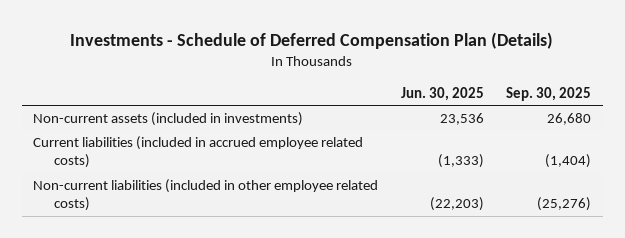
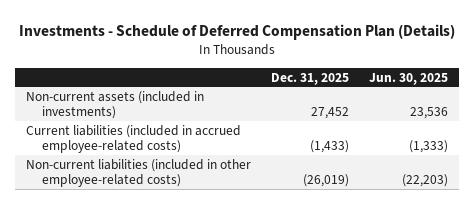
- | Jun. 30, 2025 | Sep. 30, 2025
+ | Dec. 31, 2025 | Jun. 30, 2025
- Current liabilities (included in accrued employee related costs) | (1,333) | (1,404)
- Non-current liabilities (included in other employee related costs) | (22,203) | (25,276)
+ Current liabilities (included in accrued employee-related costs) | (1,433) | (1,333)
+ Non-current liabilities (included in other employee-related costs) | (26,019) | (22,203)

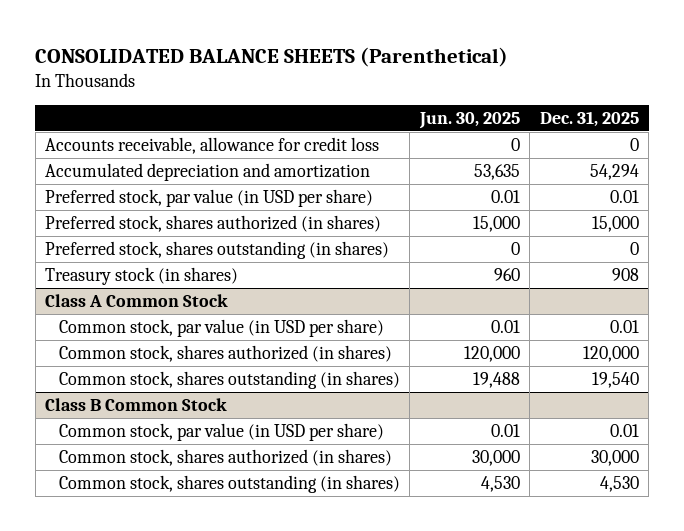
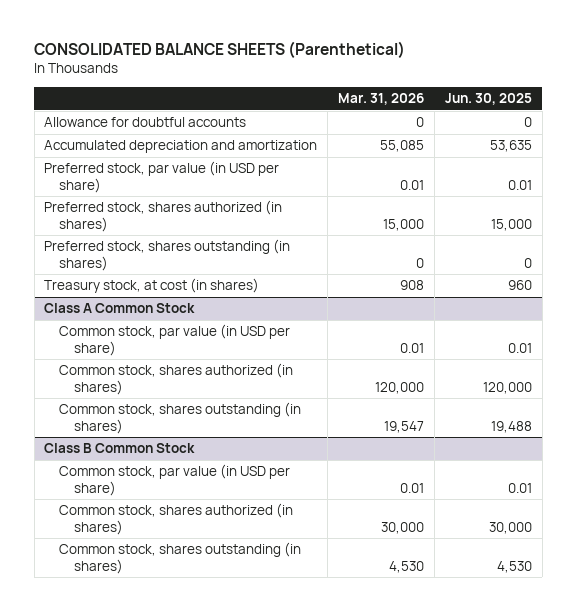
- | Jun. 30, 2025 | Dec. 31, 2025
+ | Mar. 31, 2026 | Jun. 30, 2025
- Accounts receivable, allowance for credit loss | 0 | 0
+ Allowance for doubtful accounts | 0 | 0
- Treasury stock (in shares) | 960 | 908
+ Treasury stock, at cost (in shares) | 908 | 960

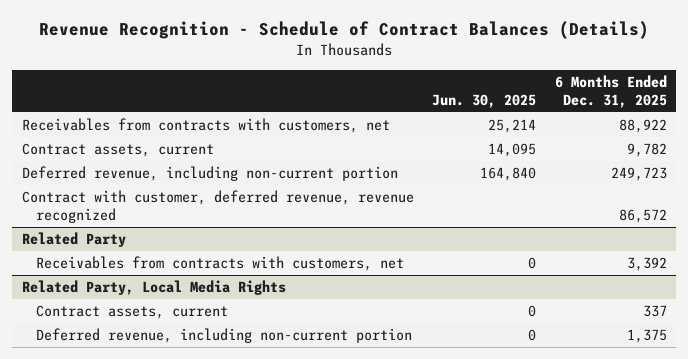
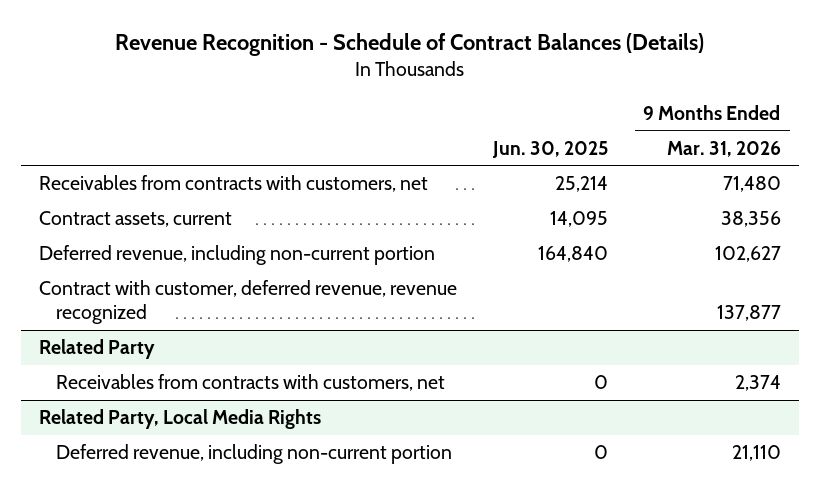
- | Jun. 30, 2025 | 6 Months Ended Dec. 31, 2025
+ | Jun. 30, 2025 | 9 Months Ended Mar. 31, 2026
@ Related Party, Local Media Rights
- Contract assets, current | 0 | 337

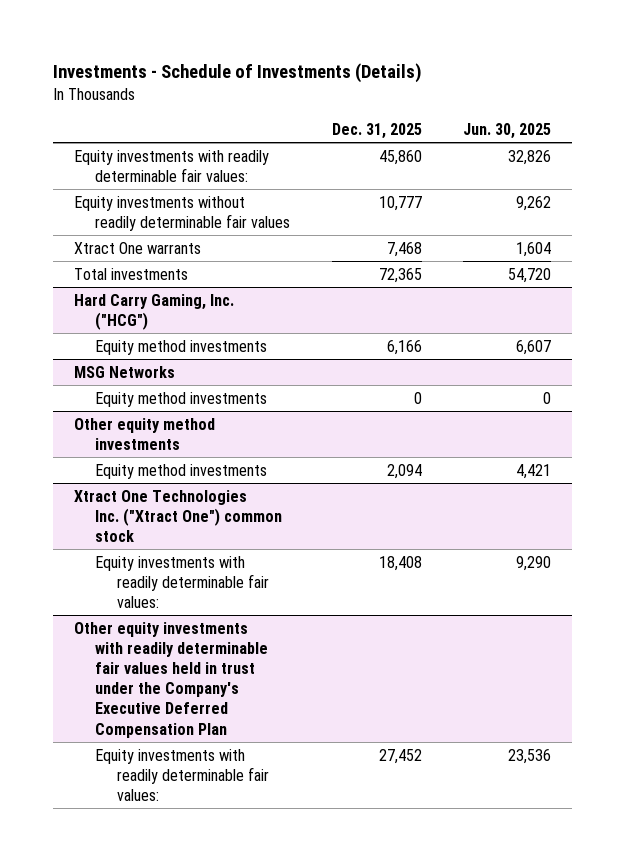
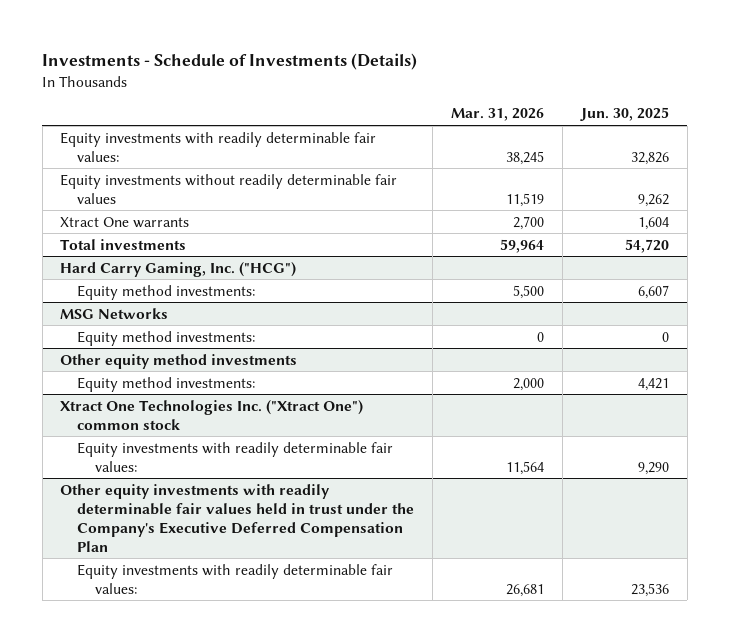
- | Dec. 31, 2025 | Jun. 30, 2025
+ | Mar. 31, 2026 | Jun. 30, 2025
@ Hard Carry Gaming, Inc. ("HCG")
- Equity method investments | 6,166 | 6,607
+ Equity method investments: | 5,500 | 6,607
@ MSG Networks
- Equity method investments | 0 | 0
+ Equity method investments: | 0 | 0
@ Other equity method investments
- Equity method investments | 2,094 | 4,421
+ Equity method investments: | 2,000 | 4,421

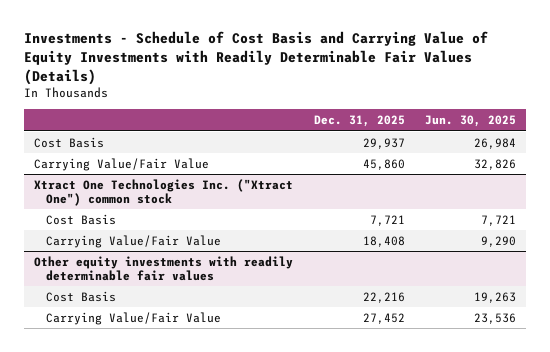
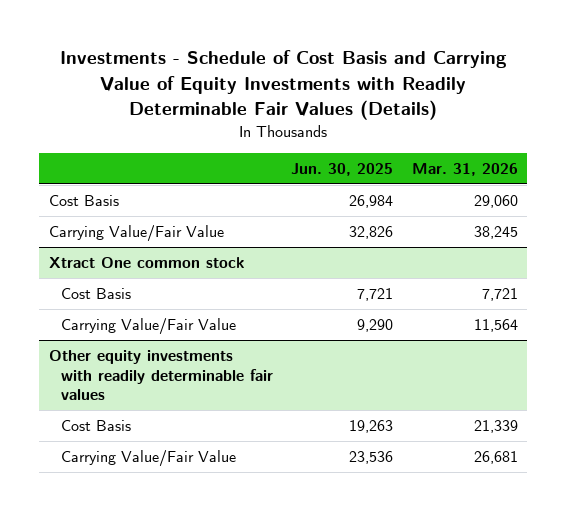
- | Dec. 31, 2025 | Jun. 30, 2025
+ | Jun. 30, 2025 | Mar. 31, 2026
- Xtract One Technologies Inc. ("Xtract One") common stock
+ Xtract One common stock

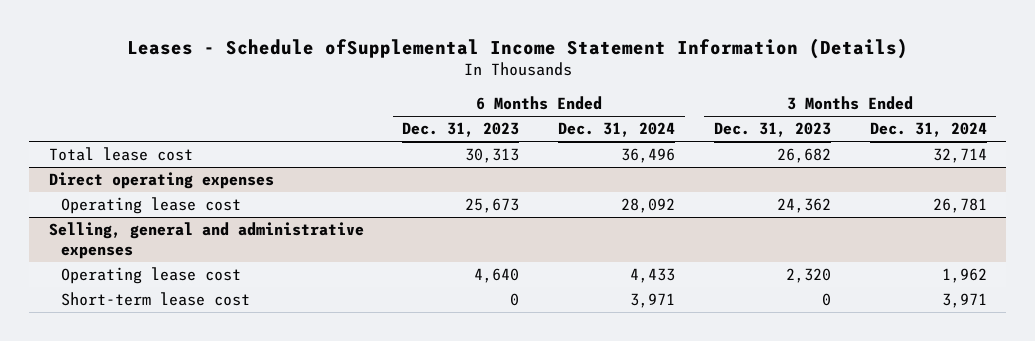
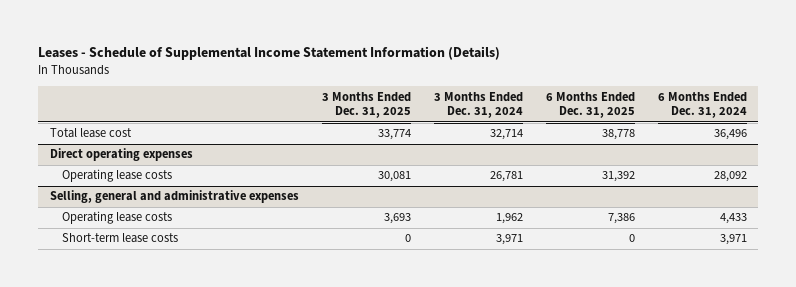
- Leases - Schedule ofSupplemental Income Statement Information (Details)
+ Leases - Schedule of Supplemental Income Statement Information (Details)
- | 6 Months Ended Dec. 31, 2023 | 6 Months Ended Dec. 31, 2024 | 3 Months Ended Dec. 31, 2023 | 3 Months Ended Dec. 31, 2024
+ | 3 Months Ended Dec. 31, 2025 | 3 Months Ended Dec. 31, 2024 | 6 Months Ended Dec. 31, 2025 | 6 Months Ended Dec. 31, 2024
@ Direct operating expenses
- Operating lease cost | 25,673 | 28,092 | 24,362 | 26,781
+ Operating lease costs | 30,081 | 26,781 | 31,392 | 28,092
@ Selling, general and administrative expenses
- Operating lease cost | 4,640 | 4,433 | 2,320 | 1,962
- Short-term lease cost | 0 | 3,971 | 0 | 3,971
+ Operating lease costs | 3,693 | 1,962 | 7,386 | 4,433
+ Short-term lease costs | 0 | 3,971 | 0 | 3,971

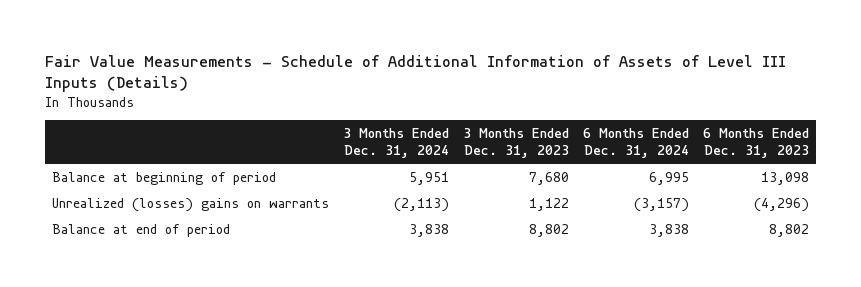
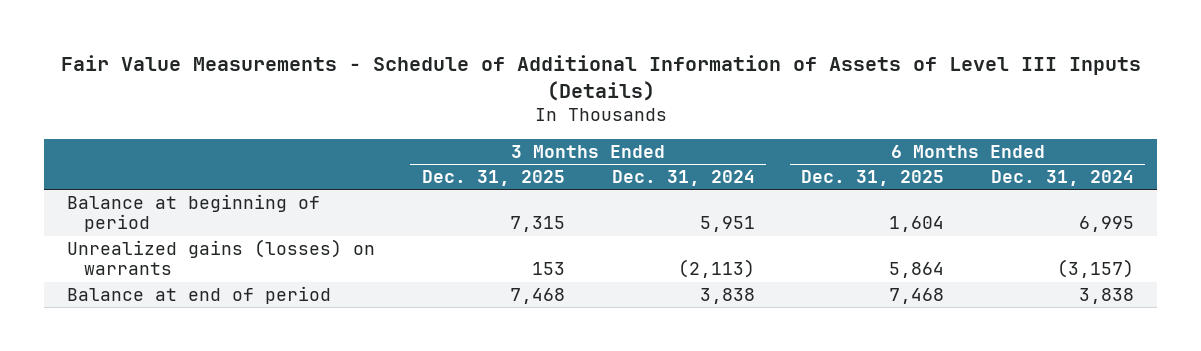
- | 3 Months Ended Dec. 31, 2024 | 3 Months Ended Dec. 31, 2023 | 6 Months Ended Dec. 31, 2024 | 6 Months Ended Dec. 31, 2023
+ | 3 Months Ended Dec. 31, 2025 | 3 Months Ended Dec. 31, 2024 | 6 Months Ended Dec. 31, 2025 | 6 Months Ended Dec. 31, 2024
- Unrealized (losses) gains on warrants | (2,113) | 1,122 | (3,157) | (4,296)
+ Unrealized gains (losses) on warrants | 153 | (2,113) | 5,864 | (3,157)

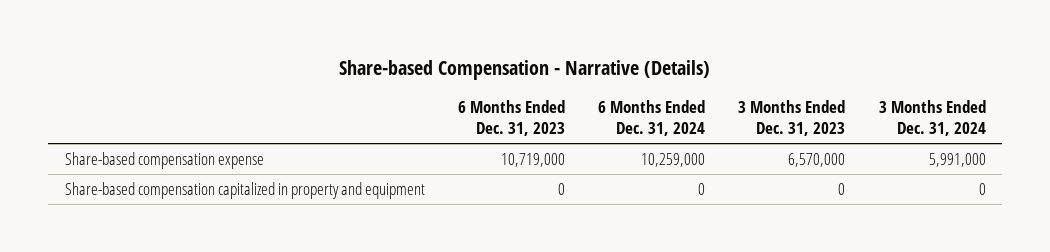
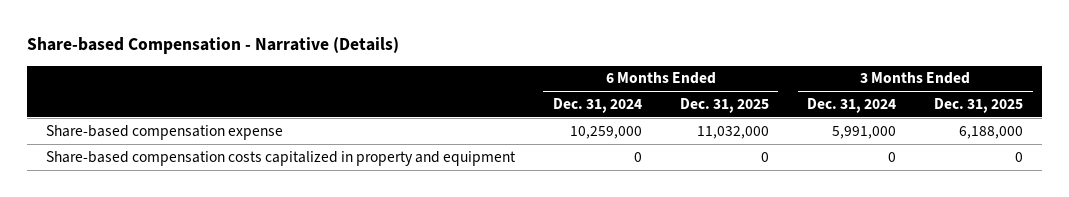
- | 6 Months Ended Dec. 31, 2023 | 6 Months Ended Dec. 31, 2024 | 3 Months Ended Dec. 31, 2023 | 3 Months Ended Dec. 31, 2024
+ | 6 Months Ended Dec. 31, 2024 | 6 Months Ended Dec. 31, 2025 | 3 Months Ended Dec. 31, 2024 | 3 Months Ended Dec. 31, 2025
- Share-based compensation capitalized in property and equipment | 0 | 0 | 0 | 0
+ Share-based compensation costs capitalized in property and equipment | 0 | 0 | 0 | 0

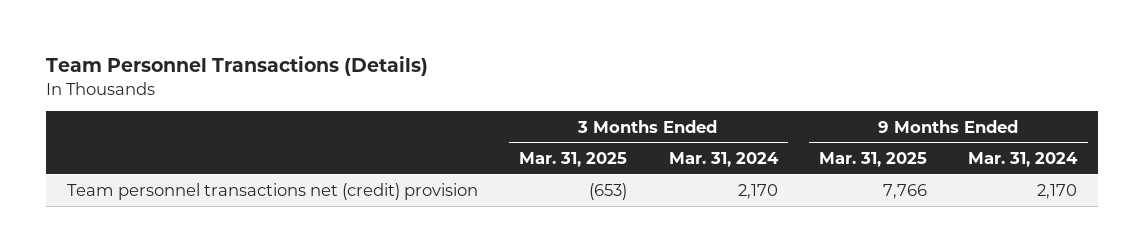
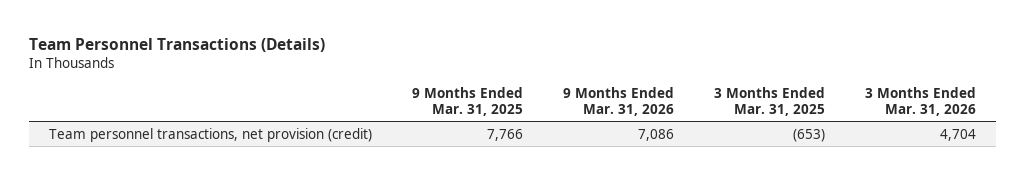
- | 3 Months Ended Mar. 31, 2025 | 3 Months Ended Mar. 31, 2024 | 9 Months Ended Mar. 31, 2025 | 9 Months Ended Mar. 31, 2024
+ | 9 Months Ended Mar. 31, 2025 | 9 Months Ended Mar. 31, 2026 | 3 Months Ended Mar. 31, 2025 | 3 Months Ended Mar. 31, 2026
- Team personnel transactions net (credit) provision | (653) | 2,170 | 7,766 | 2,170
+ Team personnel transactions, net provision (credit) | 7,766 | 7,086 | (653) | 4,704

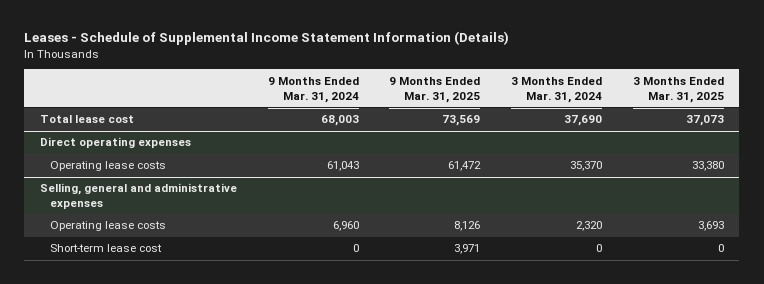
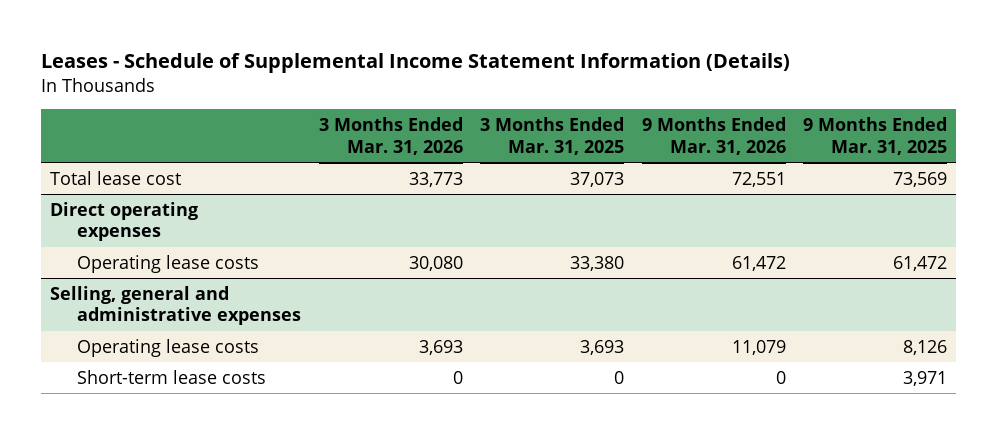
- | 9 Months Ended Mar. 31, 2024 | 9 Months Ended Mar. 31, 2025 | 3 Months Ended Mar. 31, 2024 | 3 Months Ended Mar. 31, 2025
+ | 3 Months Ended Mar. 31, 2026 | 3 Months Ended Mar. 31, 2025 | 9 Months Ended Mar. 31, 2026 | 9 Months Ended Mar. 31, 2025
@ Selling, general and administrative expenses
- Short-term lease cost | 0 | 3,971 | 0 | 0
+ Short-term lease costs | 0 | 0 | 0 | 3,971

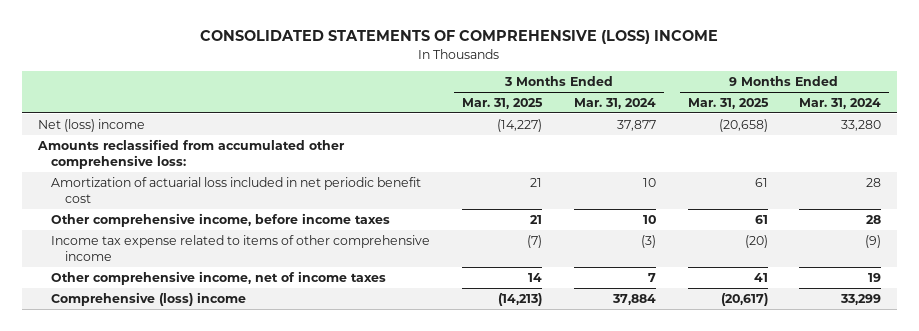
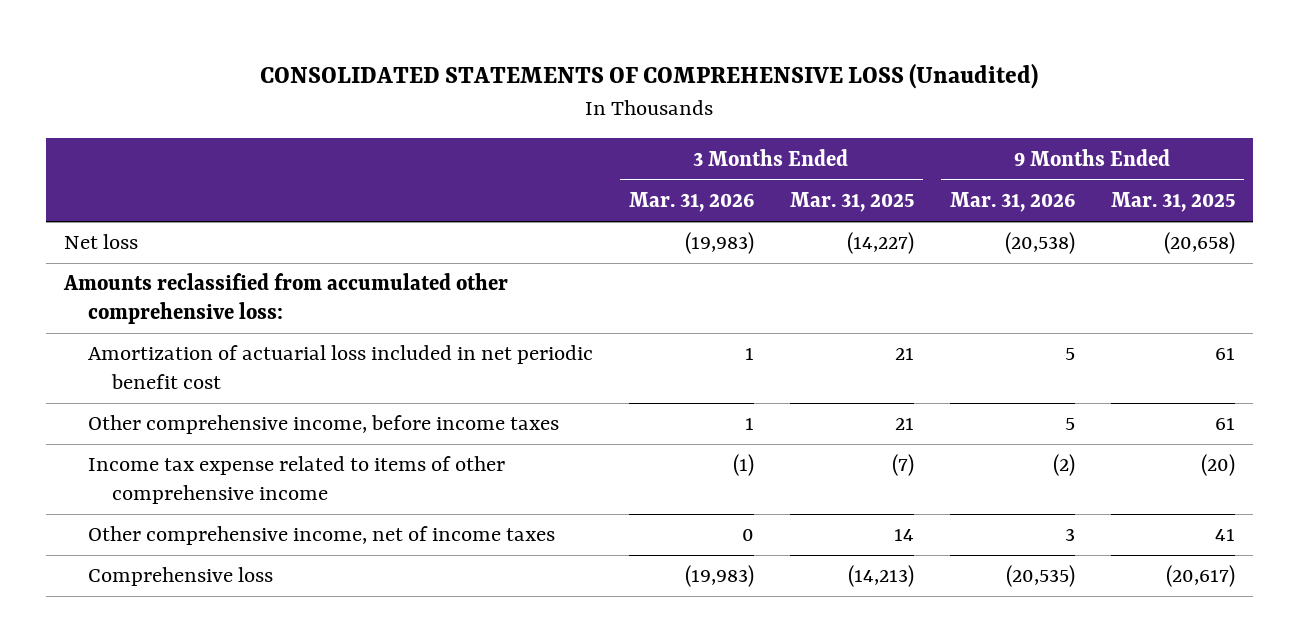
- CONSOLIDATED STATEMENTS OF COMPREHENSIVE (LOSS) INCOME
+ CONSOLIDATED STATEMENTS OF COMPREHENSIVE LOSS (Unaudited)
- | 3 Months Ended Mar. 31, 2025 | 3 Months Ended Mar. 31, 2024 | 9 Months Ended Mar. 31, 2025 | 9 Months Ended Mar. 31, 2024
+ | 3 Months Ended Mar. 31, 2026 | 3 Months Ended Mar. 31, 2025 | 9 Months Ended Mar. 31, 2026 | 9 Months Ended Mar. 31, 2025
- Net (loss) income | (14,227) | 37,877 | (20,658) | 33,280
+ Net loss | (19,983) | (14,227) | (20,538) | (20,658)
- Comprehensive (loss) income | (14,213) | 37,884 | (20,617) | 33,299
+ Comprehensive loss | (19,983) | (14,213) | (20,535) | (20,617)

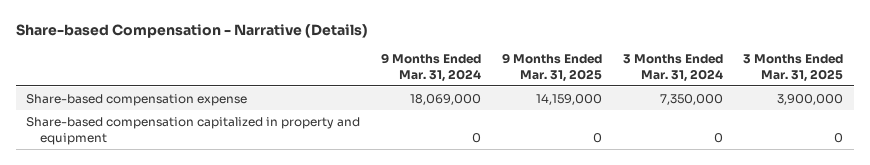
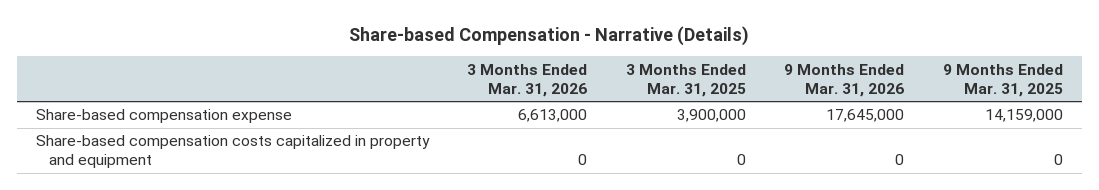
- | 9 Months Ended Mar. 31, 2024 | 9 Months Ended Mar. 31, 2025 | 3 Months Ended Mar. 31, 2024 | 3 Months Ended Mar. 31, 2025
+ | 3 Months Ended Mar. 31, 2026 | 3 Months Ended Mar. 31, 2025 | 9 Months Ended Mar. 31, 2026 | 9 Months Ended Mar. 31, 2025
- Share-based compensation capitalized in property and equipment | 0 | 0 | 0 | 0
+ Share-based compensation costs capitalized in property and equipment | 0 | 0 | 0 | 0

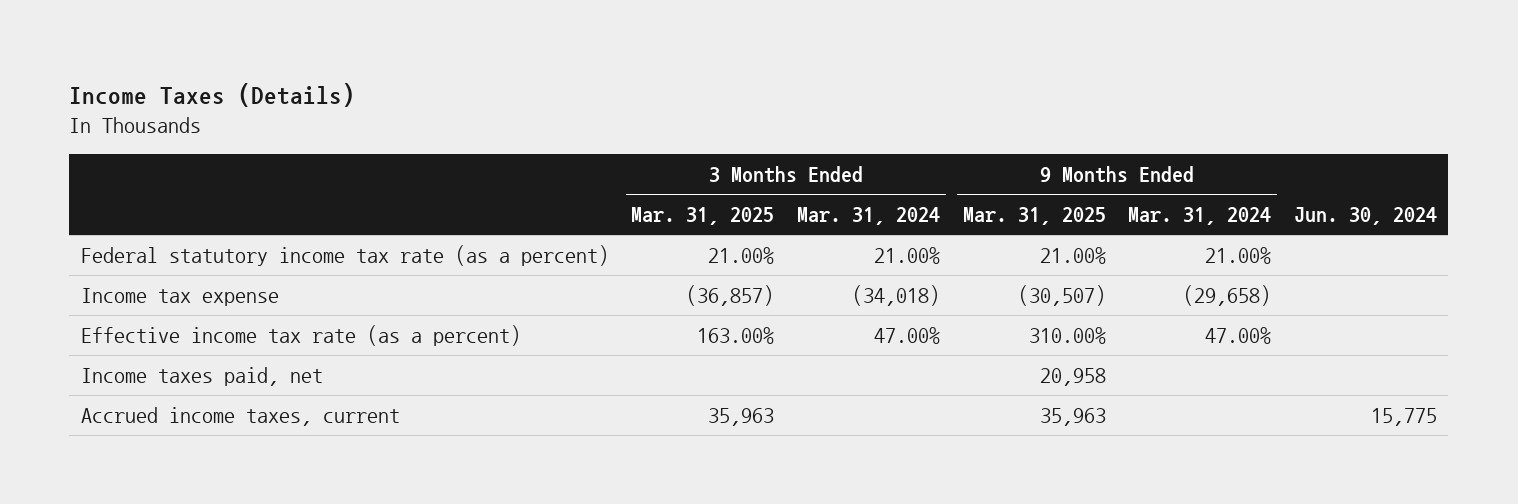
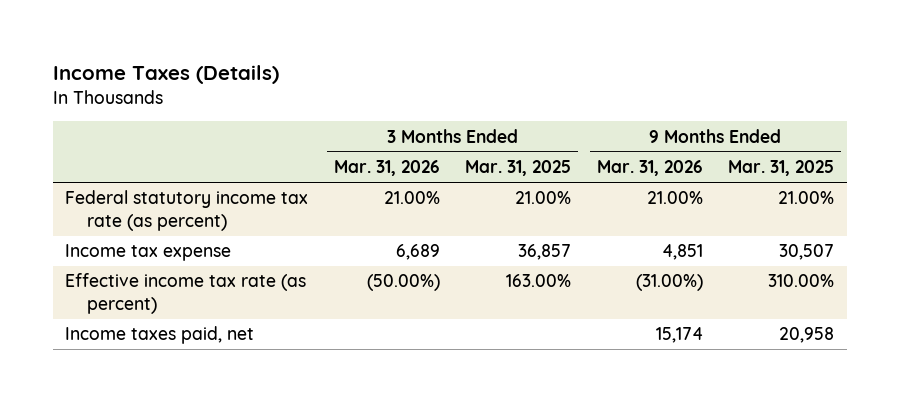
- | 3 Months Ended Mar. 31, 2025 | 3 Months Ended Mar. 31, 2024 | 9 Months Ended Mar. 31, 2025 | 9 Months Ended Mar. 31, 2024 | Jun. 30, 2024
+ | 3 Months Ended Mar. 31, 2026 | 3 Months Ended Mar. 31, 2025 | 9 Months Ended Mar. 31, 2026 | 9 Months Ended Mar. 31, 2025
- Federal statutory income tax rate (as a percent) | 21.00% | 21.00% | 21.00% | 21.00% |
- Income tax expense | (36,857) | (34,018) | (30,507) | (29,658) |
- Effective income tax rate (as a percent) | 163.00% | 47.00% | 310.00% | 47.00% |
+ Federal statutory income tax rate (as percent) | 21.00% | 21.00% | 21.00% | 21.00%
+ Income tax expense | 6,689 | 36,857 | 4,851 | 30,507
+ Effective income tax rate (as percent) | (50.00%) | 163.00% | (31.00%) | 310.00%
- Accrued income taxes, current | 35,963 | | 35,963 | | 15,775

